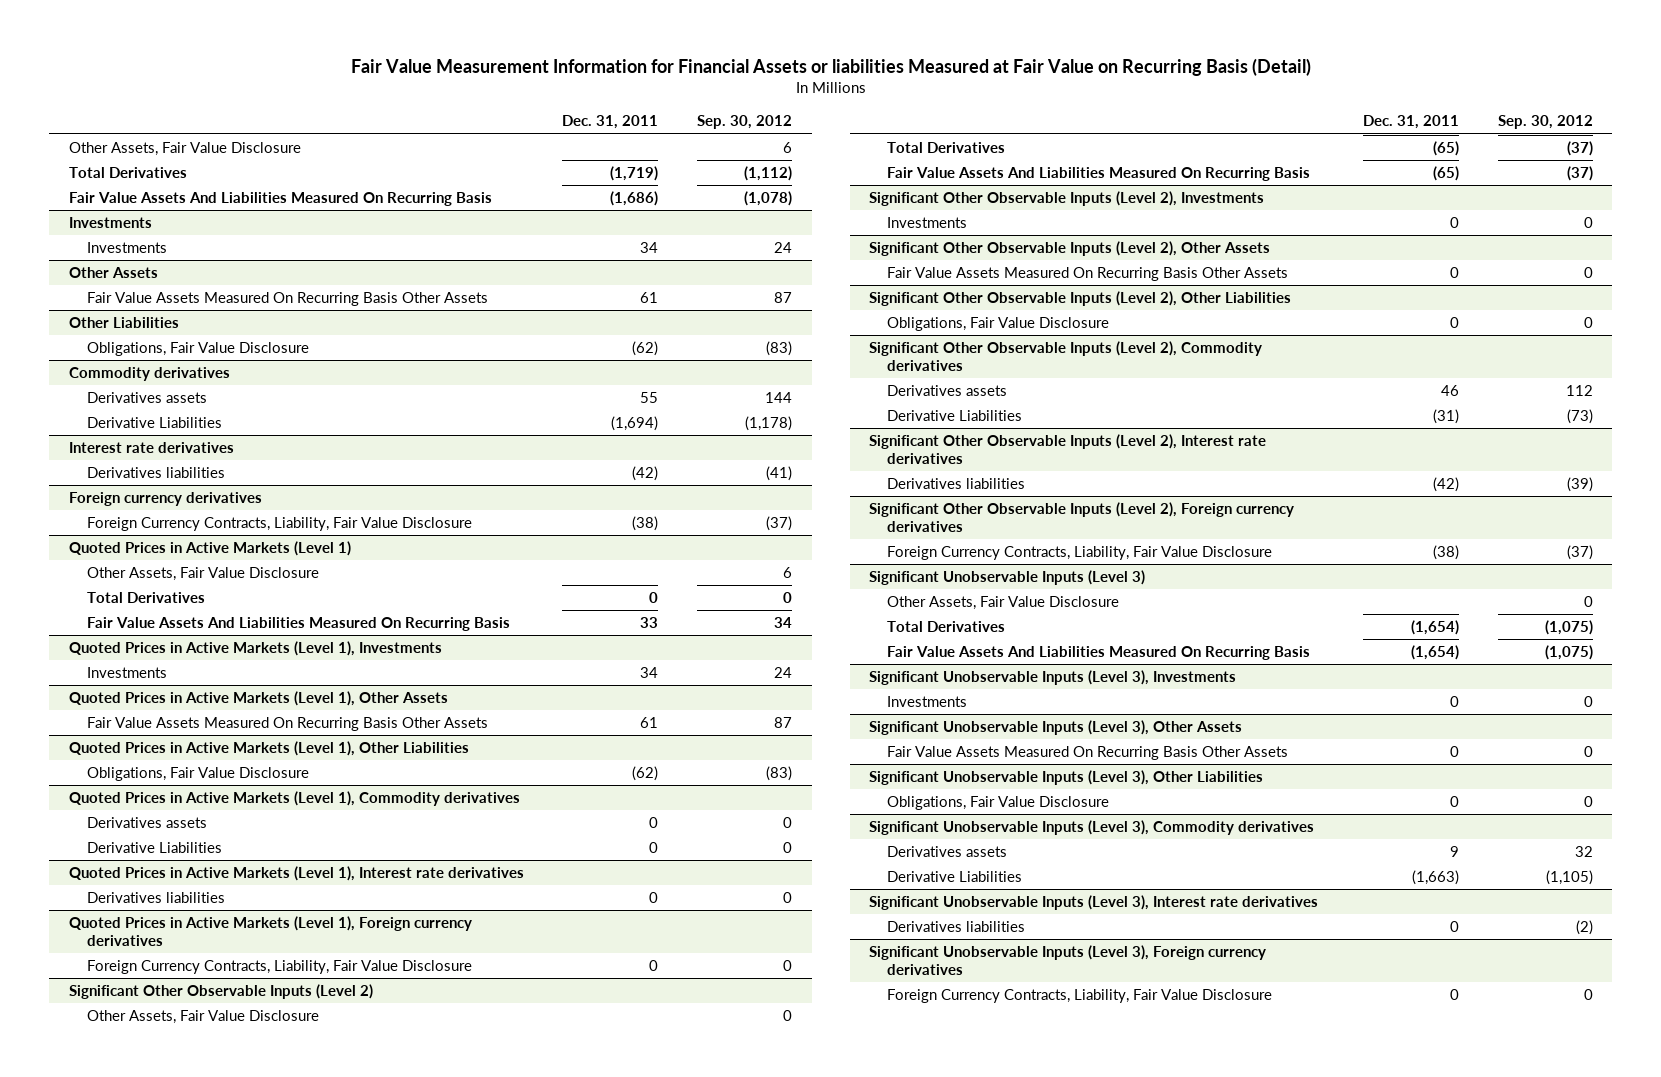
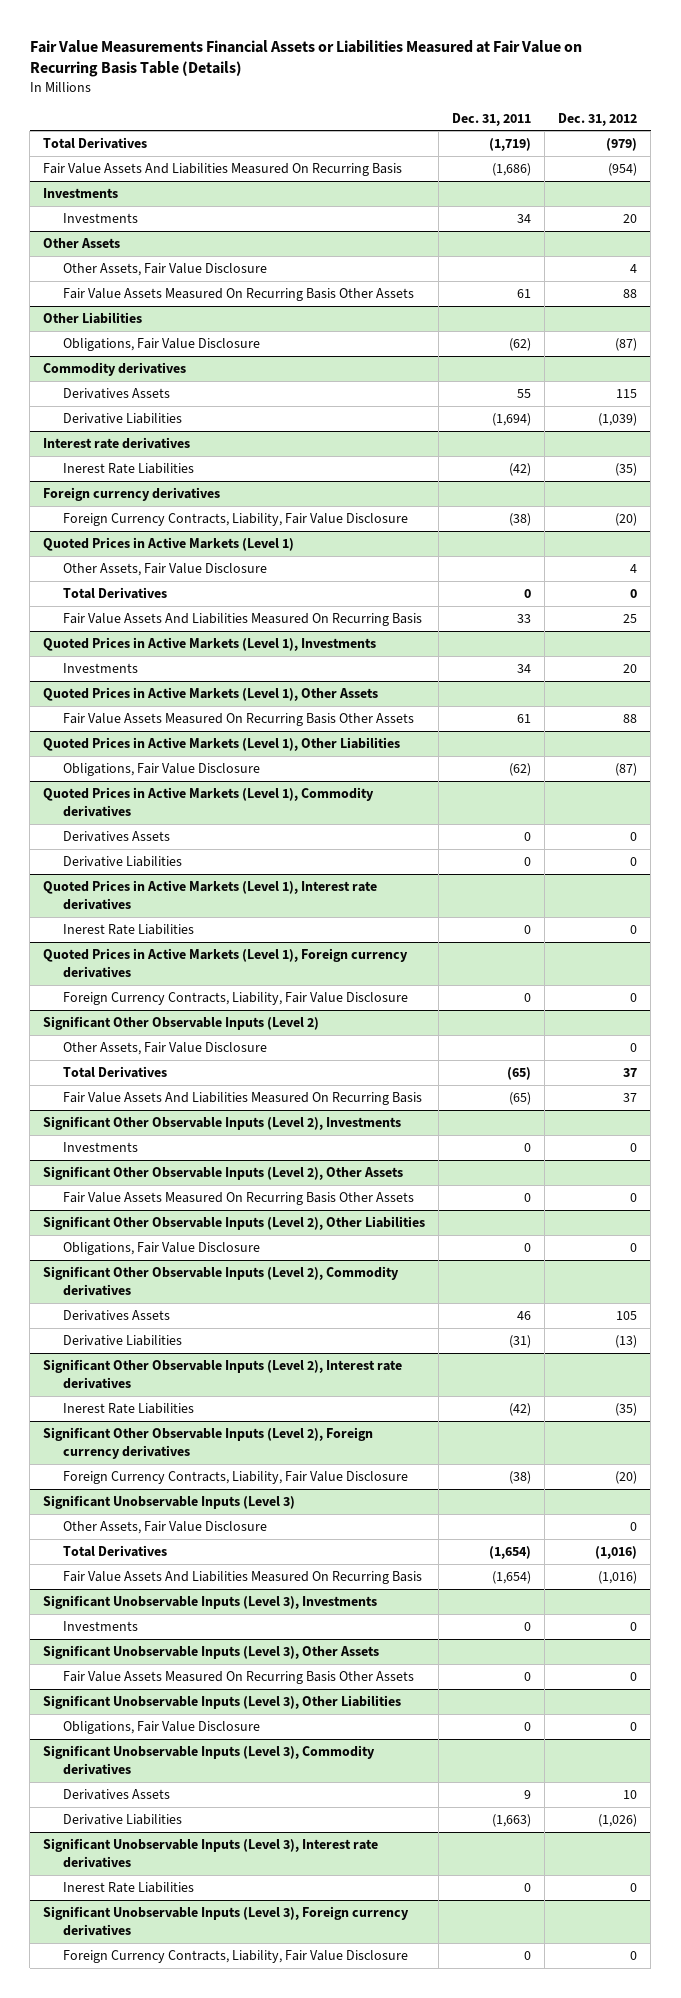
- Fair Value Measurement Information for Financial Assets or liabilities Measured at Fair Value on Recurring Basis (Detail)
+ Fair Value Measurements Financial Assets or Liabilities Measured at Fair Value on Recurring Basis Table (Details)
- | Dec. 31, 2011 | Sep. 30, 2012
+ | Dec. 31, 2011 | Dec. 31, 2012
- Other Assets, Fair Value Disclosure | | 6
@ Other Assets
+ Other Assets, Fair Value Disclosure | | 4
@ Commodity derivatives
- Derivatives assets | 55 | 144
+ Derivatives Assets | 55 | 115
@ Interest rate derivatives
- Derivatives liabilities | (42) | (41)
+ Inerest Rate Liabilities | (42) | (35)
@ Quoted Prices in Active Markets (Level 1), Commodity derivatives
- Derivatives assets | 0 | 0
+ Derivatives Assets | 0 | 0
@ Quoted Prices in Active Markets (Level 1), Interest rate derivatives
- Derivatives liabilities | 0 | 0
+ Inerest Rate Liabilities | 0 | 0
@ Significant Other Observable Inputs (Level 2), Commodity derivatives
- Derivatives assets | 46 | 112
+ Derivatives Assets | 46 | 105
@ Significant Other Observable Inputs (Level 2), Interest rate derivatives
- Derivatives liabilities | (42) | (39)
+ Inerest Rate Liabilities | (42) | (35)
@ Significant Unobservable Inputs (Level 3), Commodity derivatives
- Derivatives assets | 9 | 32
+ Derivatives Assets | 9 | 10
@ Significant Unobservable Inputs (Level 3), Interest rate derivatives
- Derivatives liabilities | 0 | (2)
+ Inerest Rate Liabilities | 0 | 0

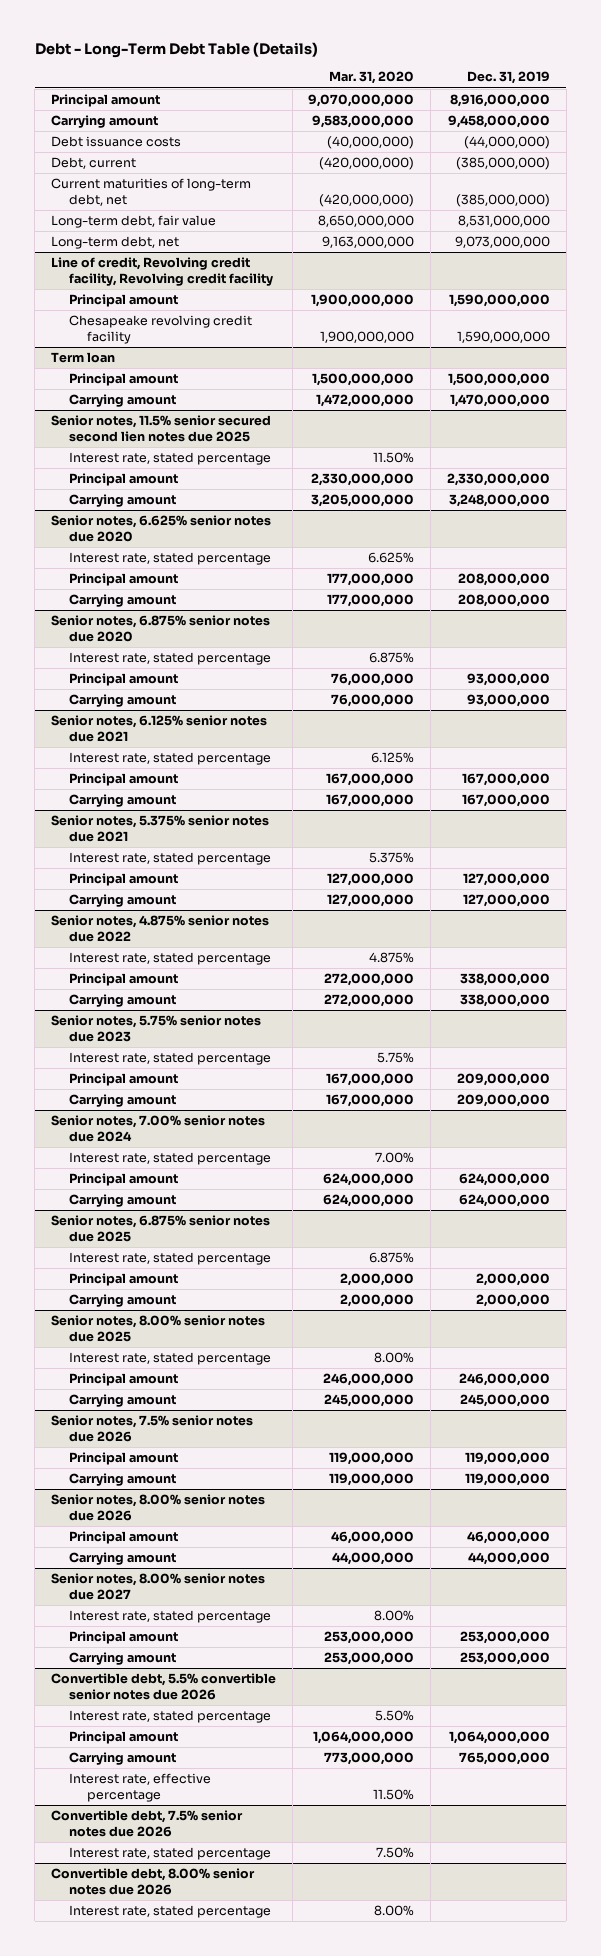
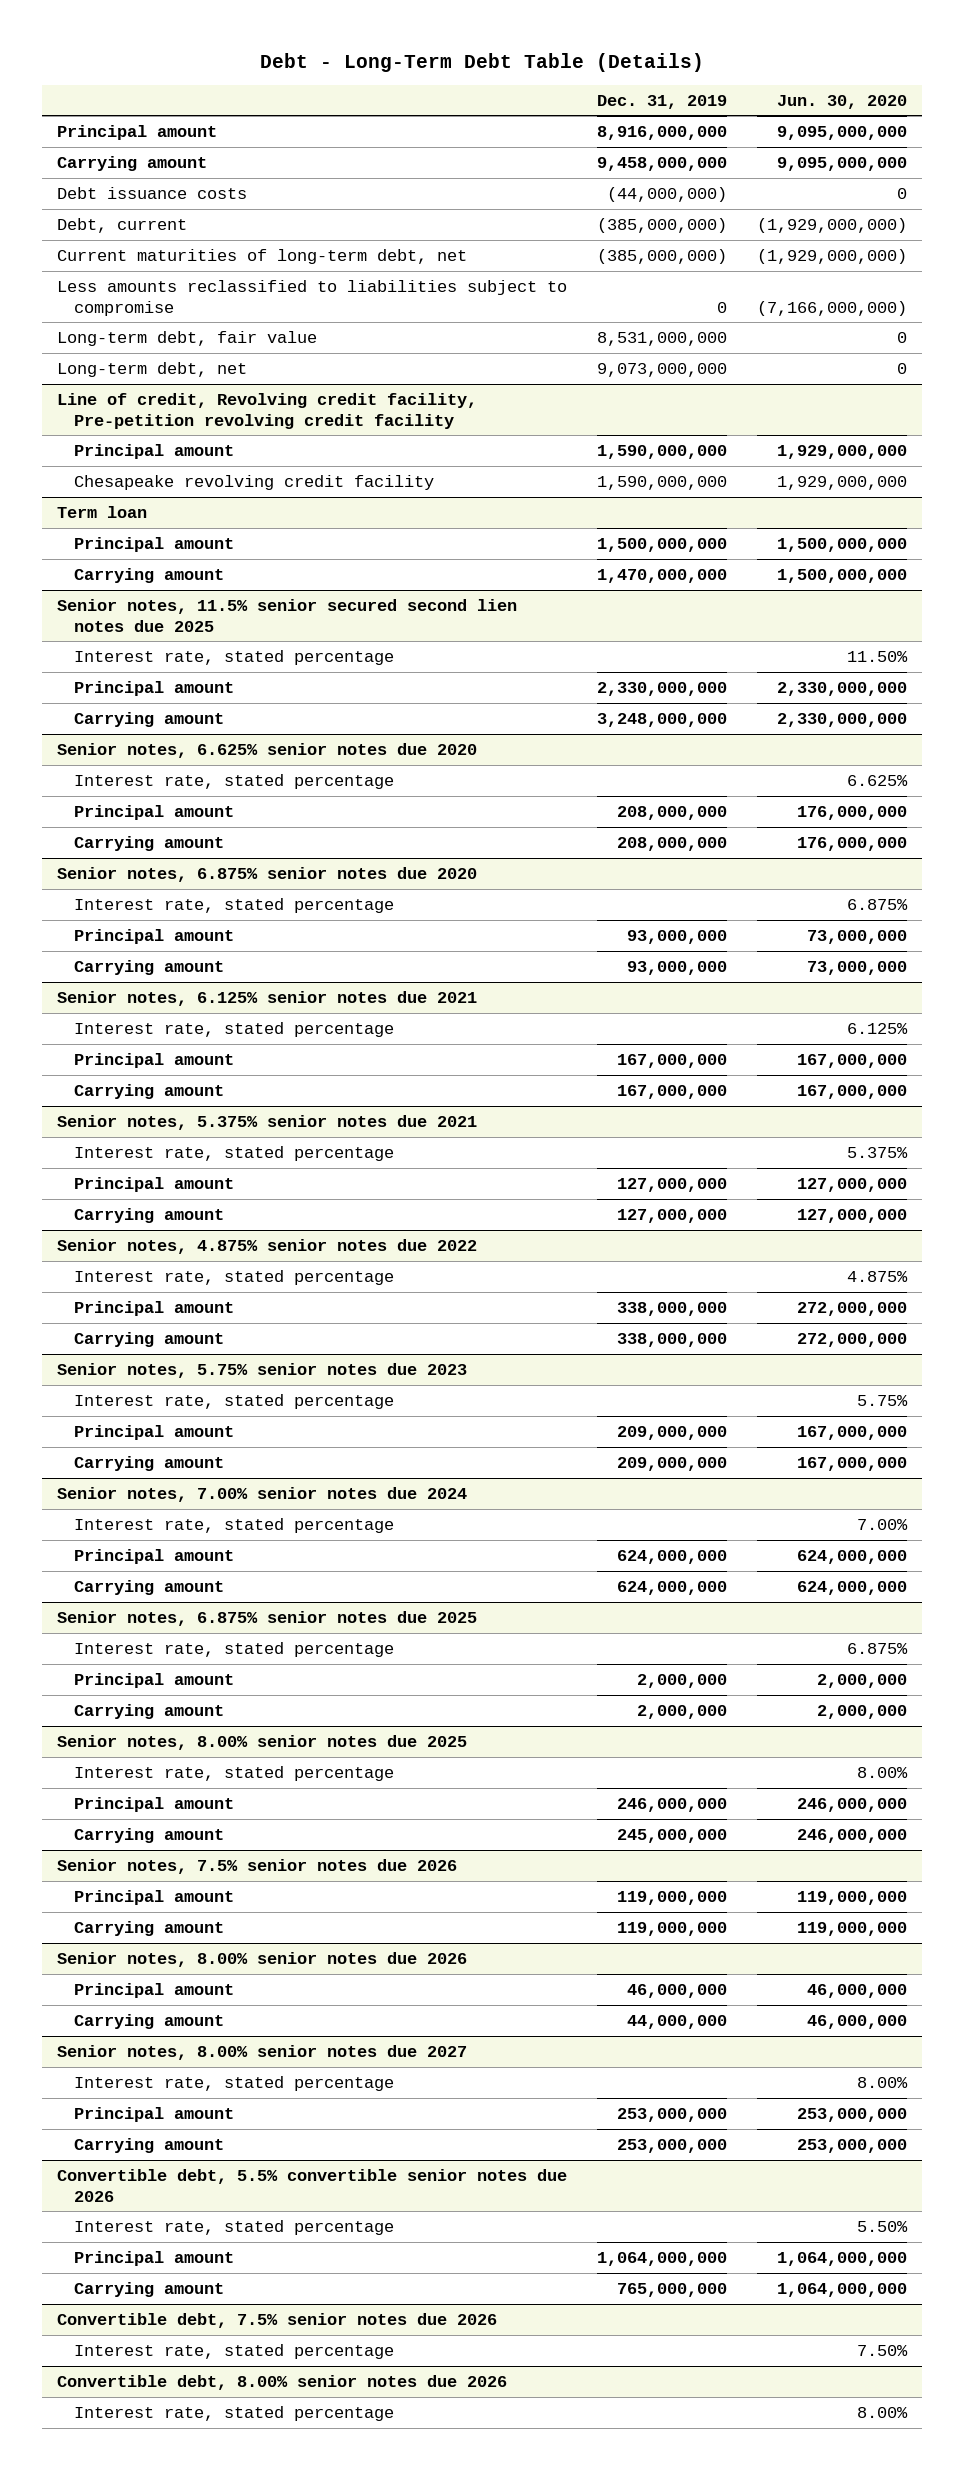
- | Mar. 31, 2020 | Dec. 31, 2019
+ | Dec. 31, 2019 | Jun. 30, 2020
+ Less amounts reclassified to liabilities subject to compromise | 0 | (7,166,000,000)
- Line of credit, Revolving credit facility, Revolving credit facility
+ Line of credit, Revolving credit facility, Pre-petition revolving credit facility
@ Convertible debt, 5.5% convertible senior notes due 2026
- Interest rate, effective percentage | 11.50% |

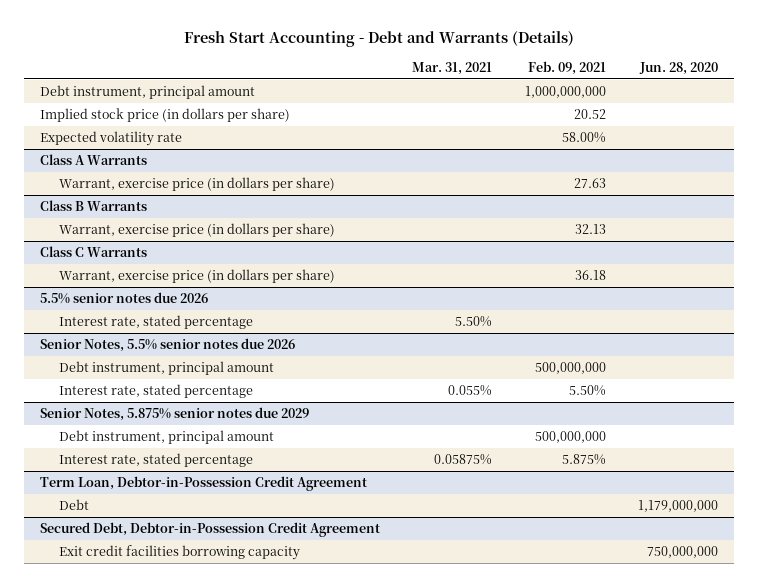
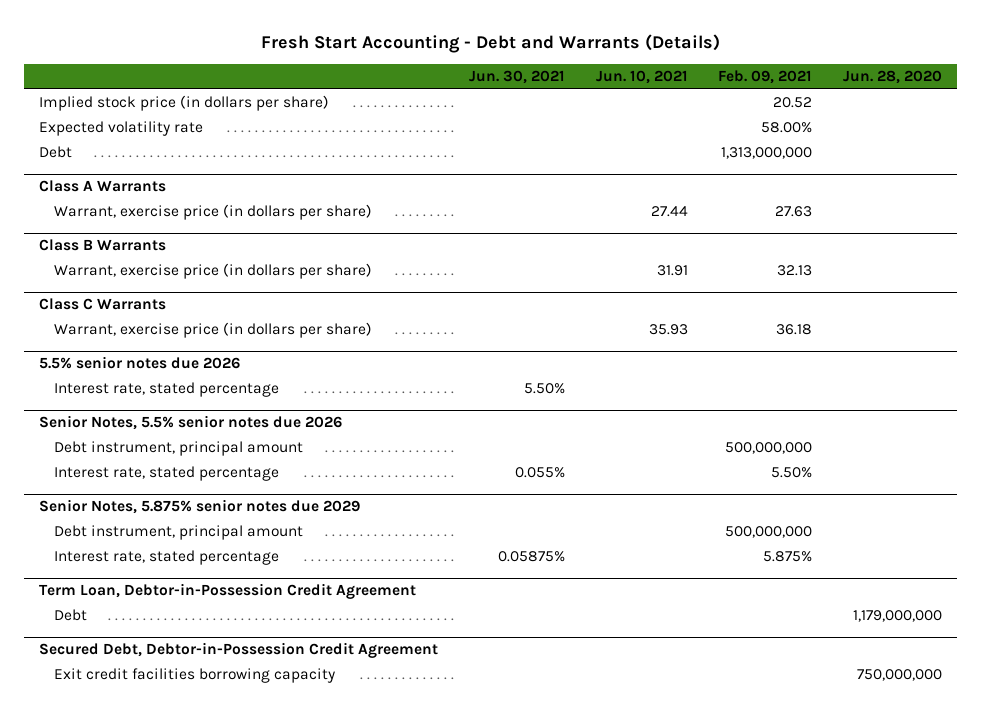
- | Mar. 31, 2021 | Feb. 09, 2021 | Jun. 28, 2020
+ | Jun. 30, 2021 | Jun. 10, 2021 | Feb. 09, 2021 | Jun. 28, 2020
- Debt instrument, principal amount | | 1,000,000,000 |
+ Debt | | | 1,313,000,000 |

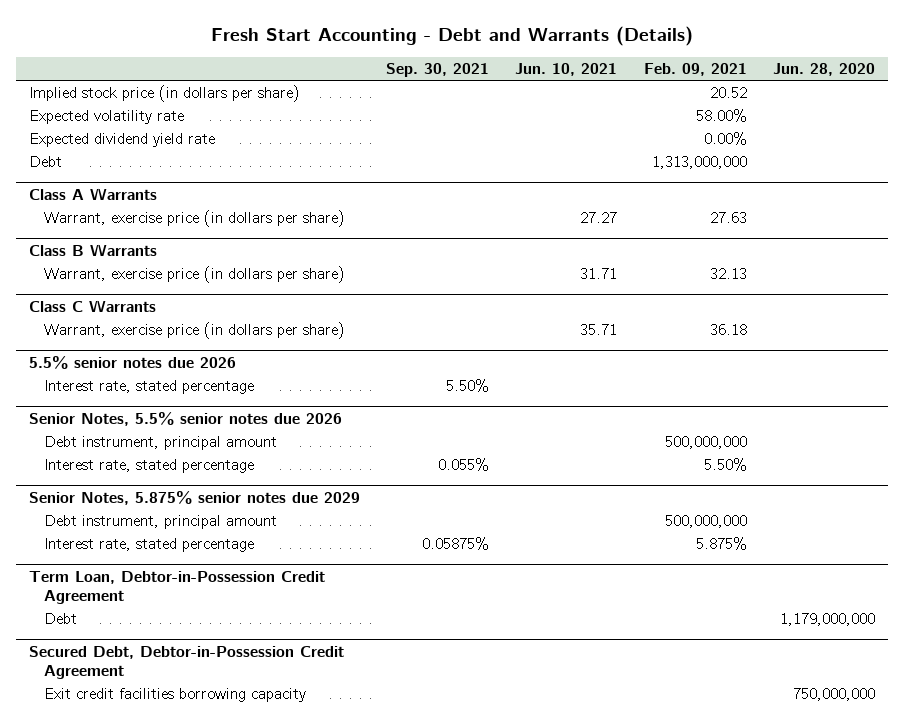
- | Jun. 30, 2021 | Jun. 10, 2021 | Feb. 09, 2021 | Jun. 28, 2020
+ | Sep. 30, 2021 | Jun. 10, 2021 | Feb. 09, 2021 | Jun. 28, 2020
+ Expected dividend yield rate | | | 0.00% |
@ Class A Warrants
- Warrant, exercise price (in dollars per share) | | 27.44 | 27.63 |
+ Warrant, exercise price (in dollars per share) | | 27.27 | 27.63 |
@ Class B Warrants
- Warrant, exercise price (in dollars per share) | | 31.91 | 32.13 |
+ Warrant, exercise price (in dollars per share) | | 31.71 | 32.13 |
@ Class C Warrants
- Warrant, exercise price (in dollars per share) | | 35.93 | 36.18 |
+ Warrant, exercise price (in dollars per share) | | 35.71 | 36.18 |

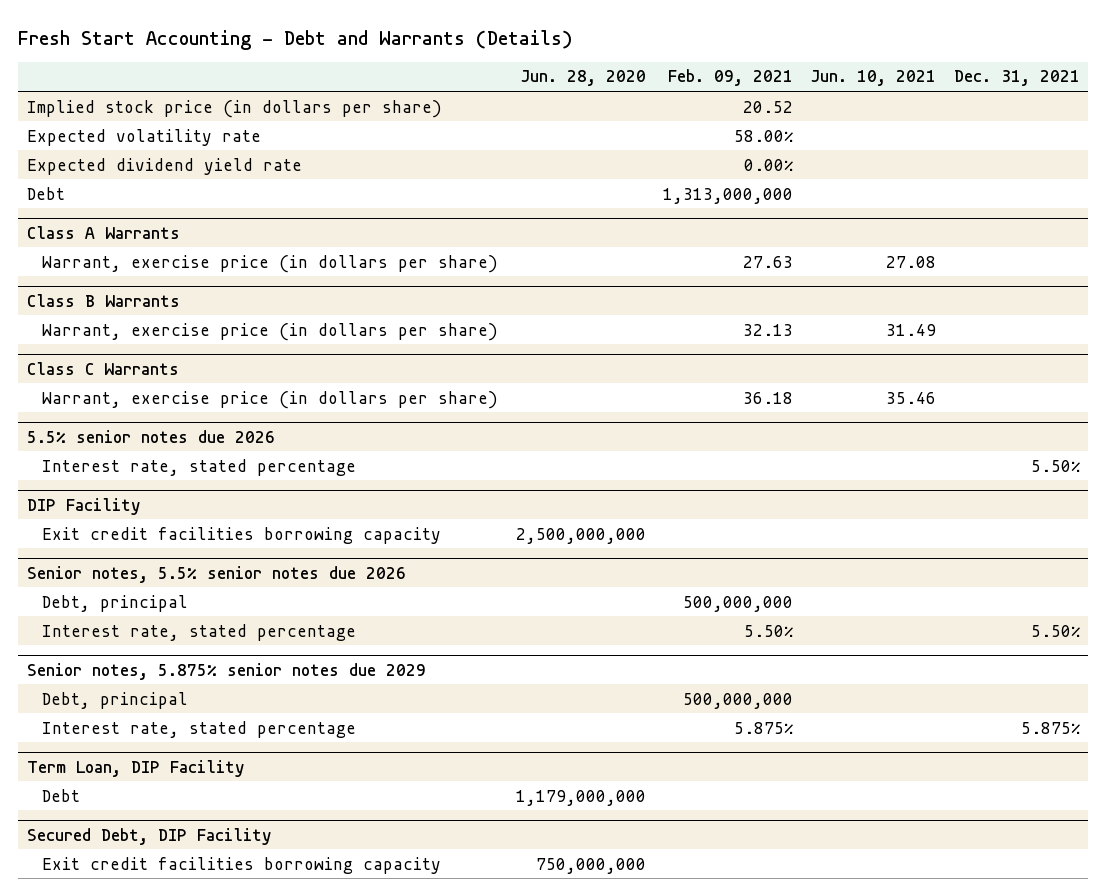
- | Sep. 30, 2021 | Jun. 10, 2021 | Feb. 09, 2021 | Jun. 28, 2020
+ | Jun. 28, 2020 | Feb. 09, 2021 | Jun. 10, 2021 | Dec. 31, 2021
@ Class A Warrants
- Warrant, exercise price (in dollars per share) | | 27.27 | 27.63 |
+ Warrant, exercise price (in dollars per share) | | 27.63 | 27.08 |
@ Class B Warrants
- Warrant, exercise price (in dollars per share) | | 31.71 | 32.13 |
+ Warrant, exercise price (in dollars per share) | | 32.13 | 31.49 |
@ Class C Warrants
- Warrant, exercise price (in dollars per share) | | 35.71 | 36.18 |
+ Warrant, exercise price (in dollars per share) | | 36.18 | 35.46 |
- Senior Notes, 5.5% senior notes due 2026
- Debt instrument, principal amount | | | 500,000,000 |
+ DIP Facility
+ Exit credit facilities borrowing capacity | 2,500,000,000 | | |
+ Senior notes, 5.5% senior notes due 2026
+ Debt, principal | | 500,000,000 | |
- Senior Notes, 5.875% senior notes due 2029
- Debt instrument, principal amount | | | 500,000,000 |
+ Senior notes, 5.875% senior notes due 2029
+ Debt, principal | | 500,000,000 | |
- Term Loan, Debtor-in-Possession Credit Agreement
+ Term Loan, DIP Facility
- Secured Debt, Debtor-in-Possession Credit Agreement
+ Secured Debt, DIP Facility

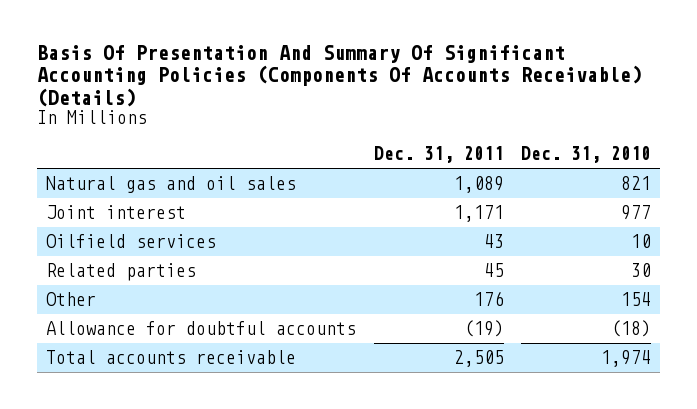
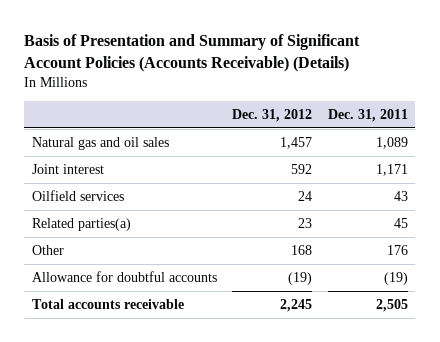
- Basis Of Presentation And Summary Of Significant Accounting Policies (Components Of Accounts Receivable) (Details)
+ Basis of Presentation and Summary of Significant Account Policies (Accounts Receivable) (Details)
- | Dec. 31, 2011 | Dec. 31, 2010
+ | Dec. 31, 2012 | Dec. 31, 2011
- Related parties | 45 | 30
+ Related parties(a) | 23 | 45

